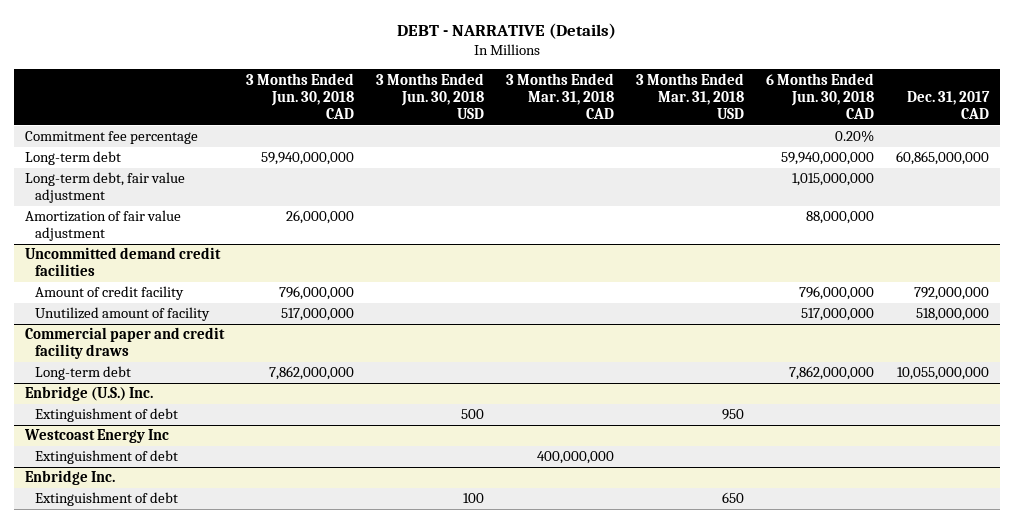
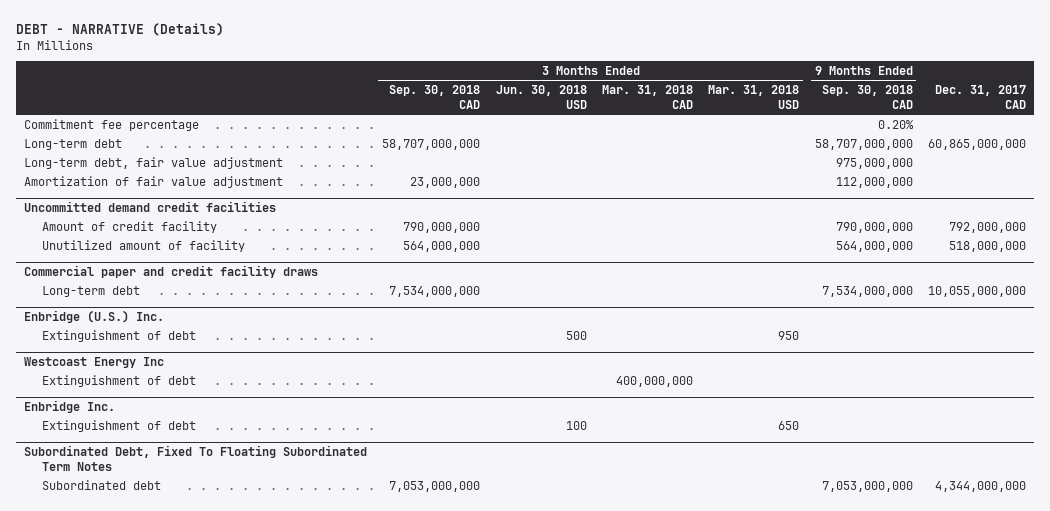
- | 3 Months Ended Jun. 30, 2018 CAD | 3 Months Ended Jun. 30, 2018 USD | 3 Months Ended Mar. 31, 2018 CAD | 3 Months Ended Mar. 31, 2018 USD | 6 Months Ended Jun. 30, 2018 CAD | Dec. 31, 2017 CAD
+ | 3 Months Ended Sep. 30, 2018 CAD | 3 Months Ended Jun. 30, 2018 USD | 3 Months Ended Mar. 31, 2018 CAD | 3 Months Ended Mar. 31, 2018 USD | 9 Months Ended Sep. 30, 2018 CAD | Dec. 31, 2017 CAD
+ Subordinated Debt, Fixed To Floating Subordinated Term Notes
+ Subordinated debt | 7,053,000,000 | | | | 7,053,000,000 | 4,344,000,000

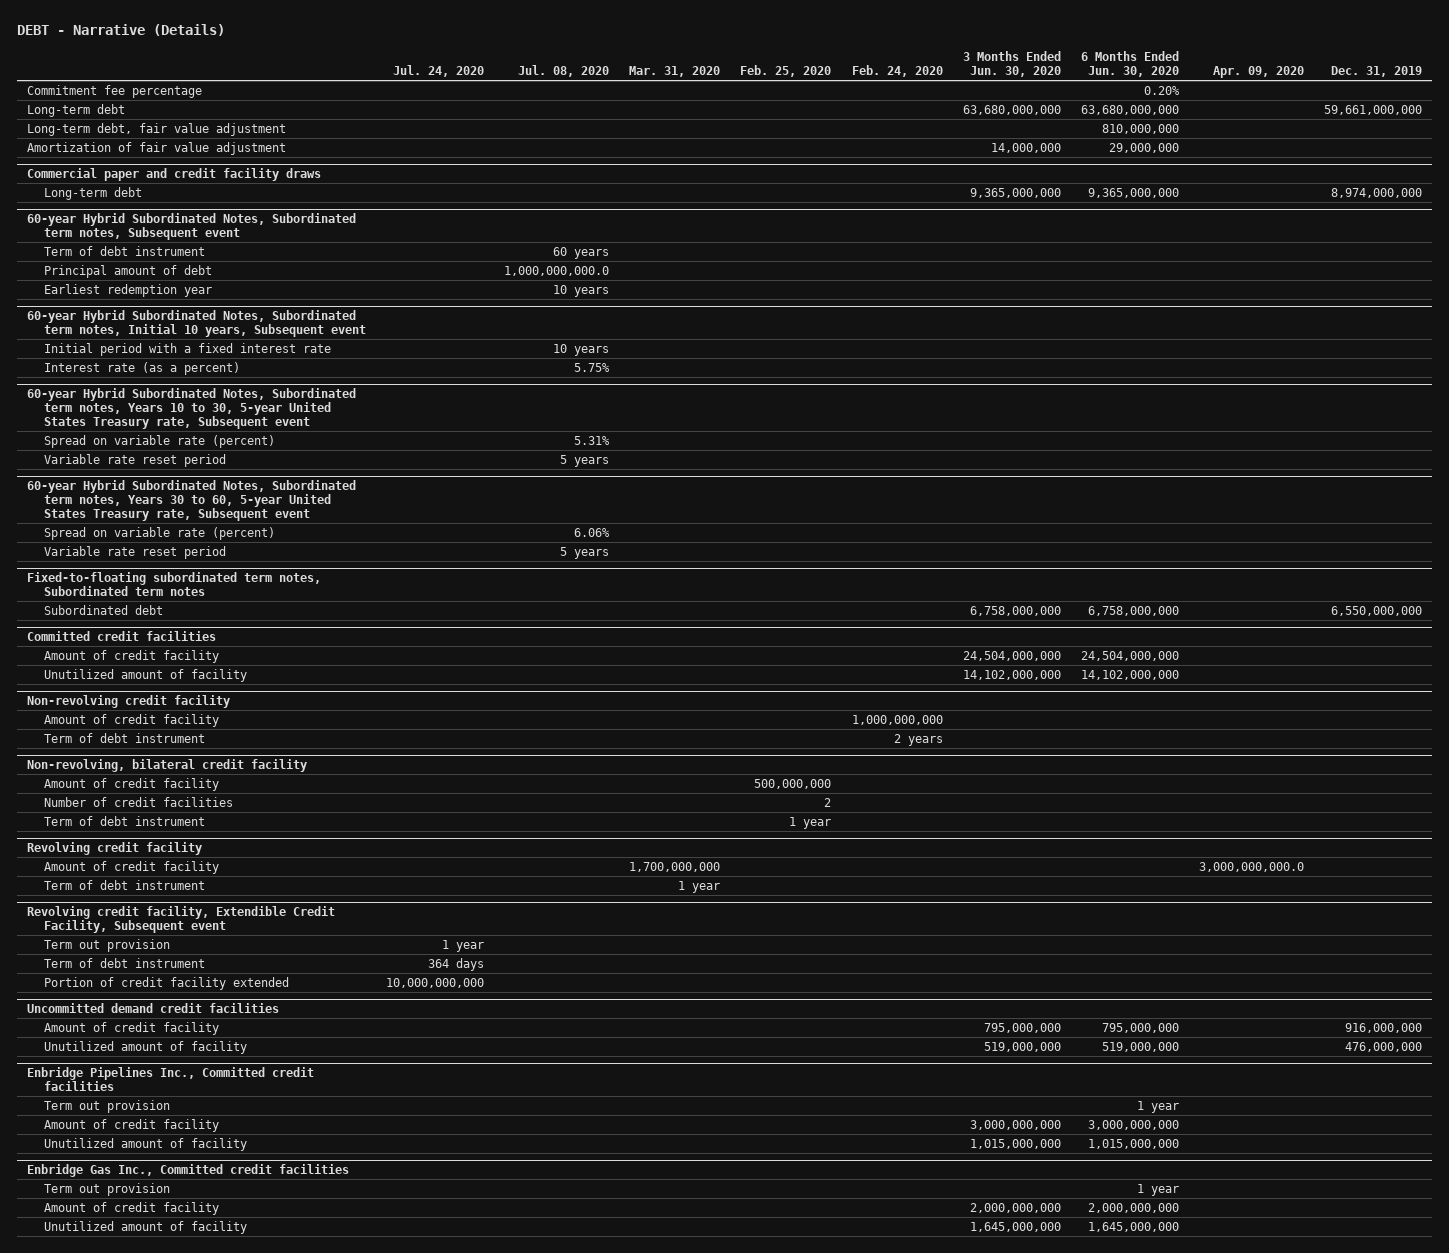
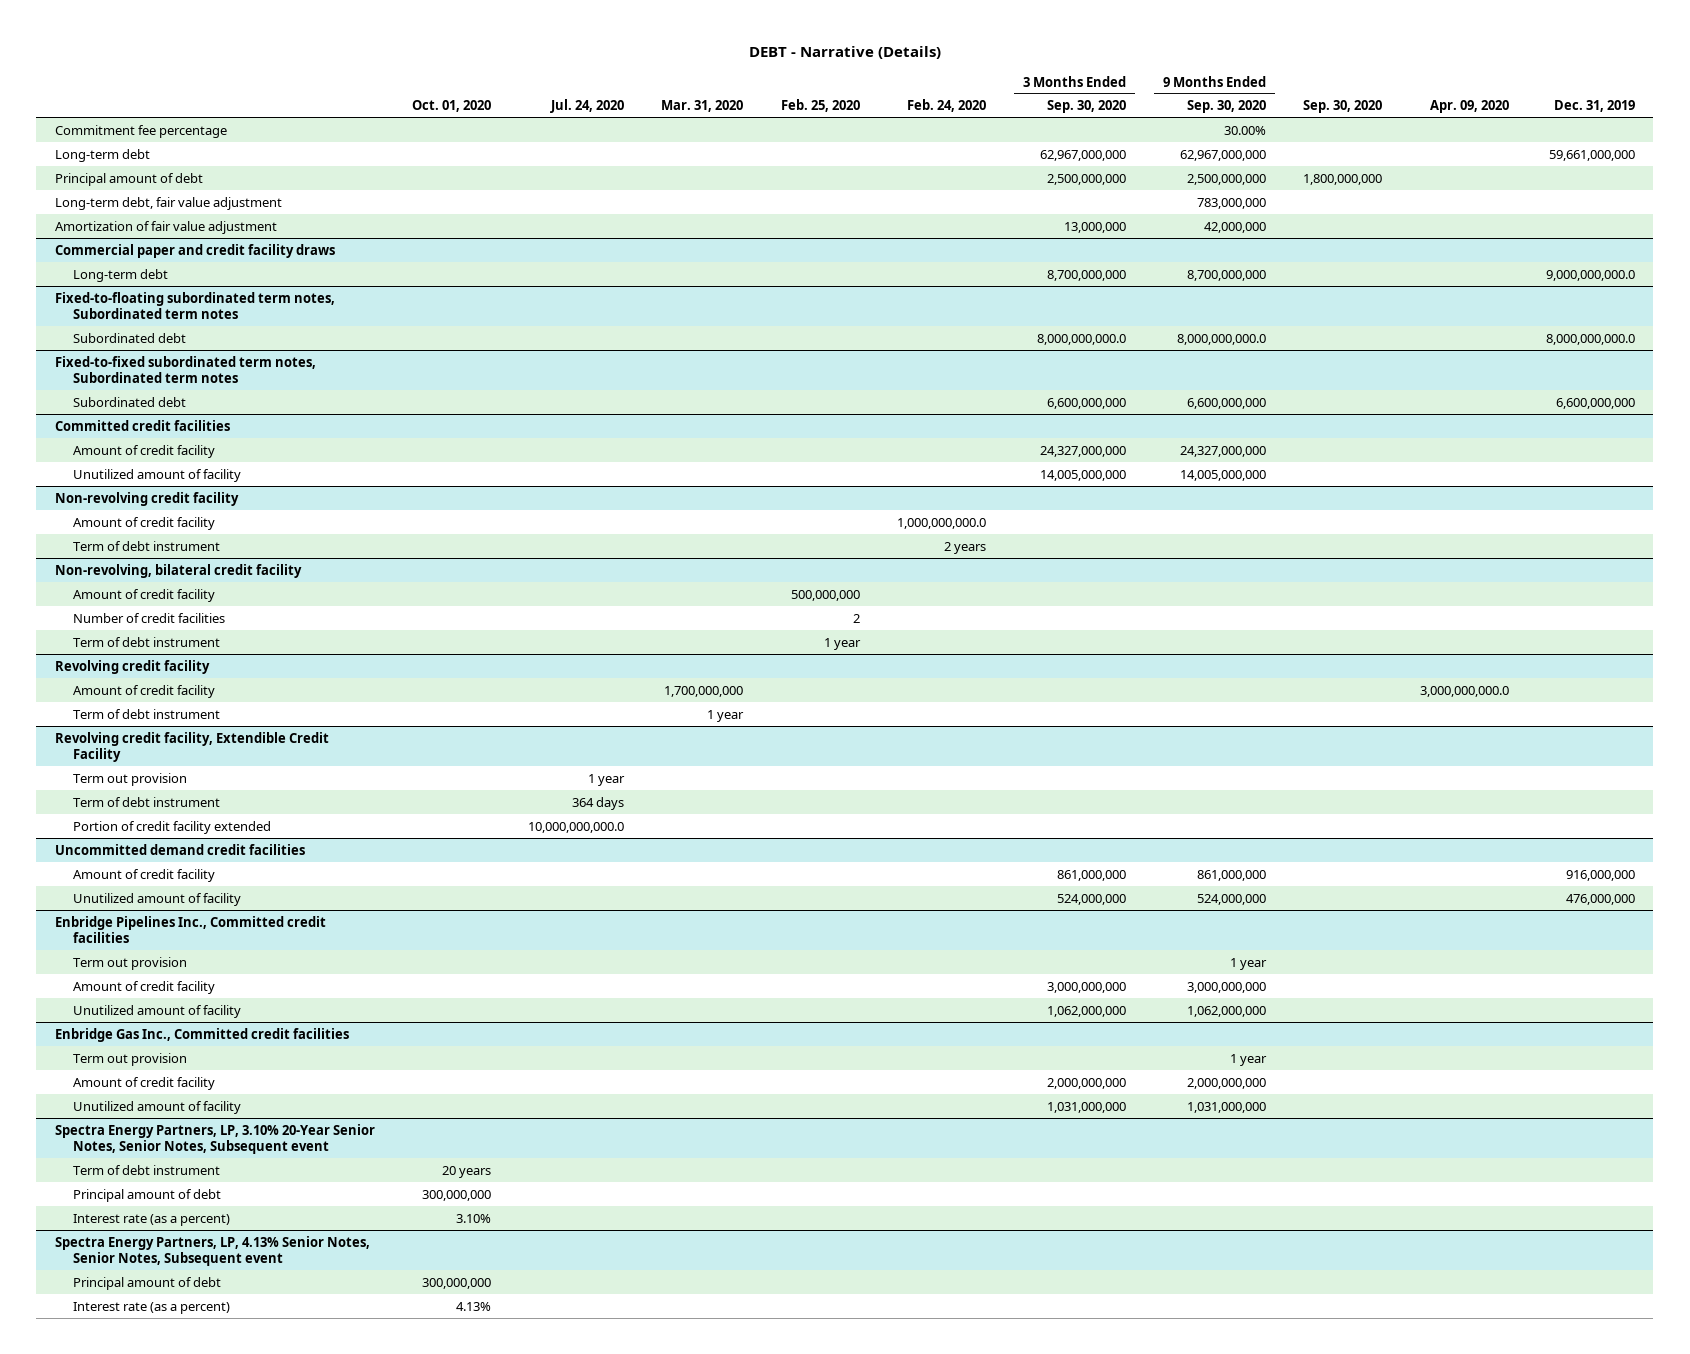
- | Jul. 24, 2020 | Jul. 08, 2020 | Mar. 31, 2020 | Feb. 25, 2020 | Feb. 24, 2020 | 3 Months Ended Jun. 30, 2020 | 6 Months Ended Jun. 30, 2020 | Apr. 09, 2020 | Dec. 31, 2019
+ | Oct. 01, 2020 | Jul. 24, 2020 | Mar. 31, 2020 | Feb. 25, 2020 | Feb. 24, 2020 | 3 Months Ended Sep. 30, 2020 | 9 Months Ended Sep. 30, 2020 | Sep. 30, 2020 | Apr. 09, 2020 | Dec. 31, 2019
+ Principal amount of debt | | | | | | 2,500,000,000 | 2,500,000,000 | 1,800,000,000 | |
@ Commercial paper and credit facility draws
- Long-term debt | | | | | | 9,365,000,000 | 9,365,000,000 | | 8,974,000,000
- 60-year Hybrid Subordinated Notes, Subordinated term notes, Subsequent event
- Term of debt instrument | | 60 years | | | | | | |
- Principal amount of debt | | 1,000,000,000.0 | | | | | | |
- Earliest redemption year | | 10 years | | | | | | |
- 60-year Hybrid Subordinated Notes, Subordinated term notes, Initial 10 years, Subsequent event
- Initial period with a fixed interest rate | | 10 years | | | | | | |
- Interest rate (as a percent) | | 5.75% | | | | | | |
- 60-year Hybrid Subordinated Notes, Subordinated term notes, Years 10 to 30, 5-year United States Treasury rate, Subsequent event
- Spread on variable rate (percent) | | 5.31% | | | | | | |
- Variable rate reset period | | 5 years | | | | | | |
- 60-year Hybrid Subordinated Notes, Subordinated term notes, Years 30 to 60, 5-year United States Treasury rate, Subsequent event
- Spread on variable rate (percent) | | 6.06% | | | | | | |
- Variable rate reset period | | 5 years | | | | | | |
@ Commercial paper and credit facility draws
+ Long-term debt | | | | | | 8,700,000,000 | 8,700,000,000 | | | 9,000,000,000.0
@ Fixed-to-floating subordinated term notes, Subordinated term notes
- Subordinated debt | | | | | | 6,758,000,000 | 6,758,000,000 | | 6,550,000,000
+ Subordinated debt | | | | | | 8,000,000,000.0 | 8,000,000,000.0 | | | 8,000,000,000.0
+ Fixed-to-fixed subordinated term notes, Subordinated term notes
+ Subordinated debt | | | | | | 6,600,000,000 | 6,600,000,000 | | | 6,600,000,000
@ Non-revolving credit facility
- Amount of credit facility | | | | | 1,000,000,000 | | | |
+ Amount of credit facility | | | | | 1,000,000,000.0 | | | | |
- Revolving credit facility, Extendible Credit Facility, Subsequent event
+ Revolving credit facility, Extendible Credit Facility
- Portion of credit facility extended | 10,000,000,000 | | | | | | | |
+ Portion of credit facility extended | | 10,000,000,000.0 | | | | | | | |
+ Spectra Energy Partners, LP, 3.10% 20-Year Senior Notes, Senior Notes, Subsequent event
+ Term of debt instrument | 20 years | | | | | | | | |
+ Principal amount of debt | 300,000,000 | | | | | | | | |
+ Interest rate (as a percent) | 3.10% | | | | | | | | |
+ Spectra Energy Partners, LP, 4.13% Senior Notes, Senior Notes, Subsequent event
+ Principal amount of debt | 300,000,000 | | | | | | | | |
+ Interest rate (as a percent) | 4.13% | | | | | | | | |

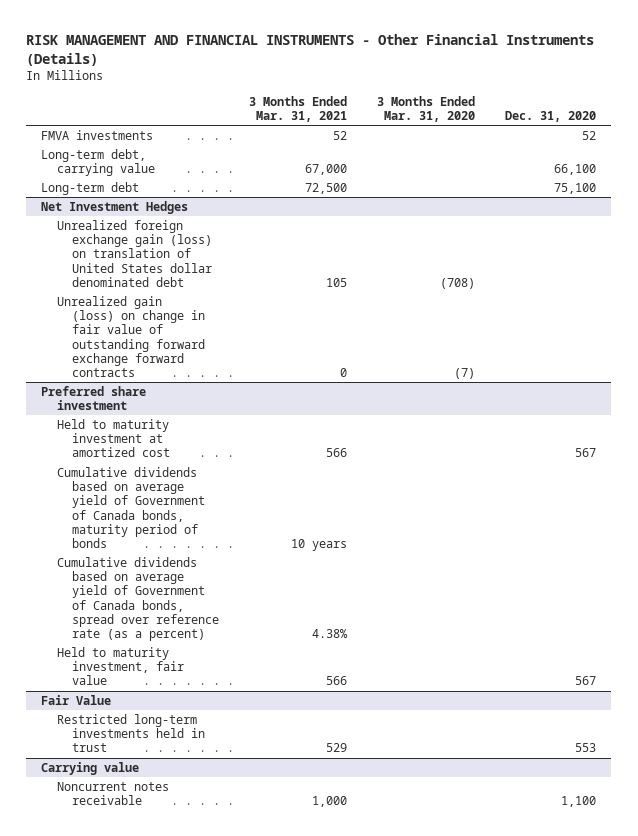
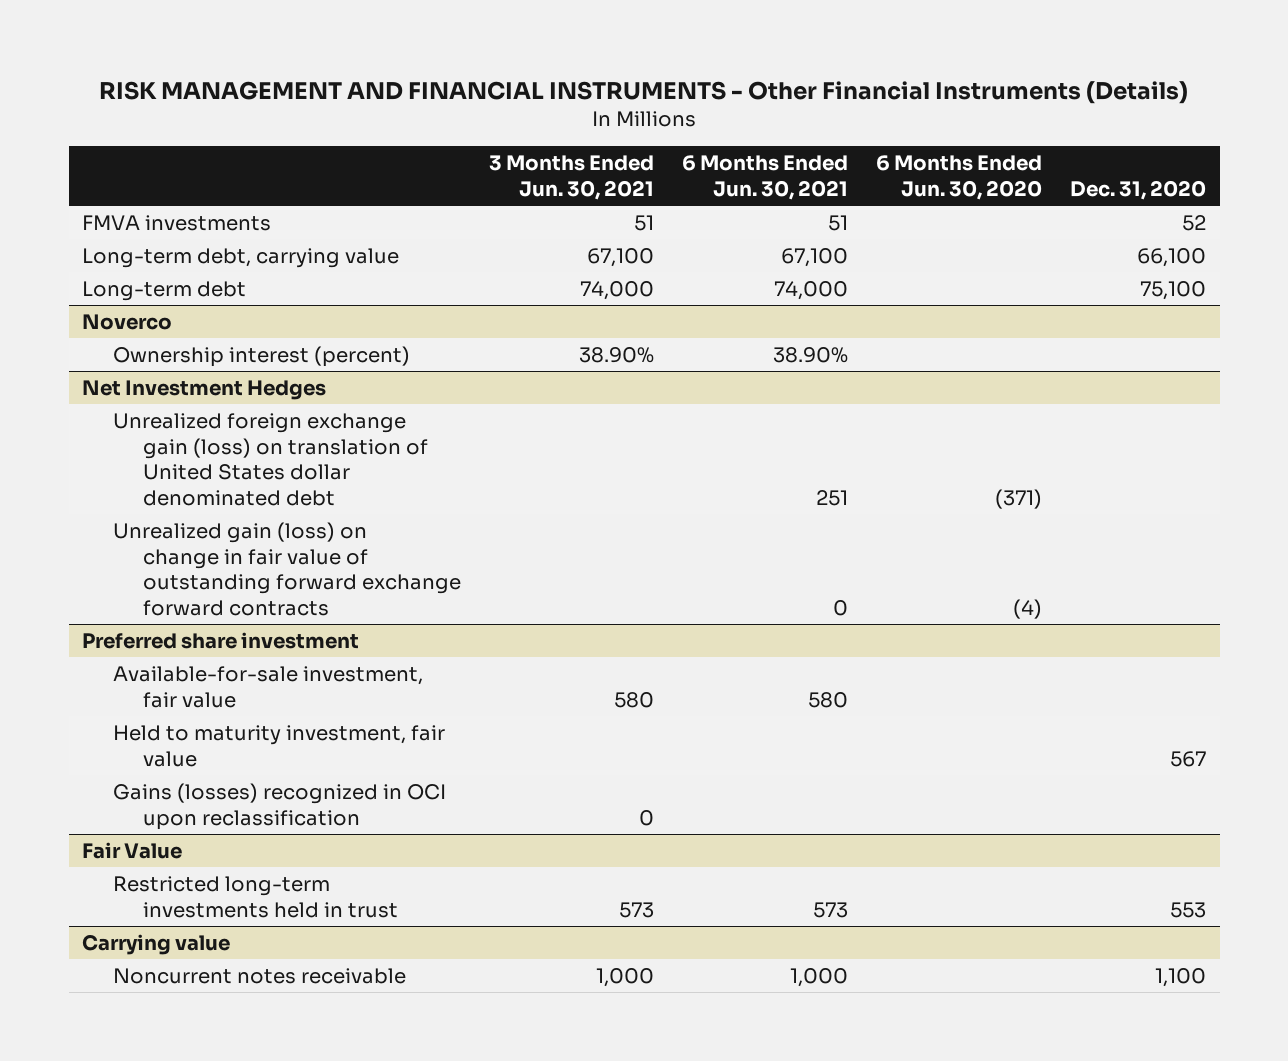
- | 3 Months Ended Mar. 31, 2021 | 3 Months Ended Mar. 31, 2020 | Dec. 31, 2020
+ | 3 Months Ended Jun. 30, 2021 | 6 Months Ended Jun. 30, 2021 | 6 Months Ended Jun. 30, 2020 | Dec. 31, 2020
+ Noverco
+ Ownership interest (percent) | 38.90% | 38.90% | |
@ Preferred share investment
- Held to maturity investment at amortized cost | 566 | | 567
- Cumulative dividends based on average yield of Government of Canada bonds, maturity period of bonds | 10 years | |
- Cumulative dividends based on average yield of Government of Canada bonds, spread over reference rate (as a percent) | 4.38% | |
+ Available-for-sale investment, fair value | 580 | 580 | |
+ Gains (losses) recognized in OCI upon reclassification | 0 | | |

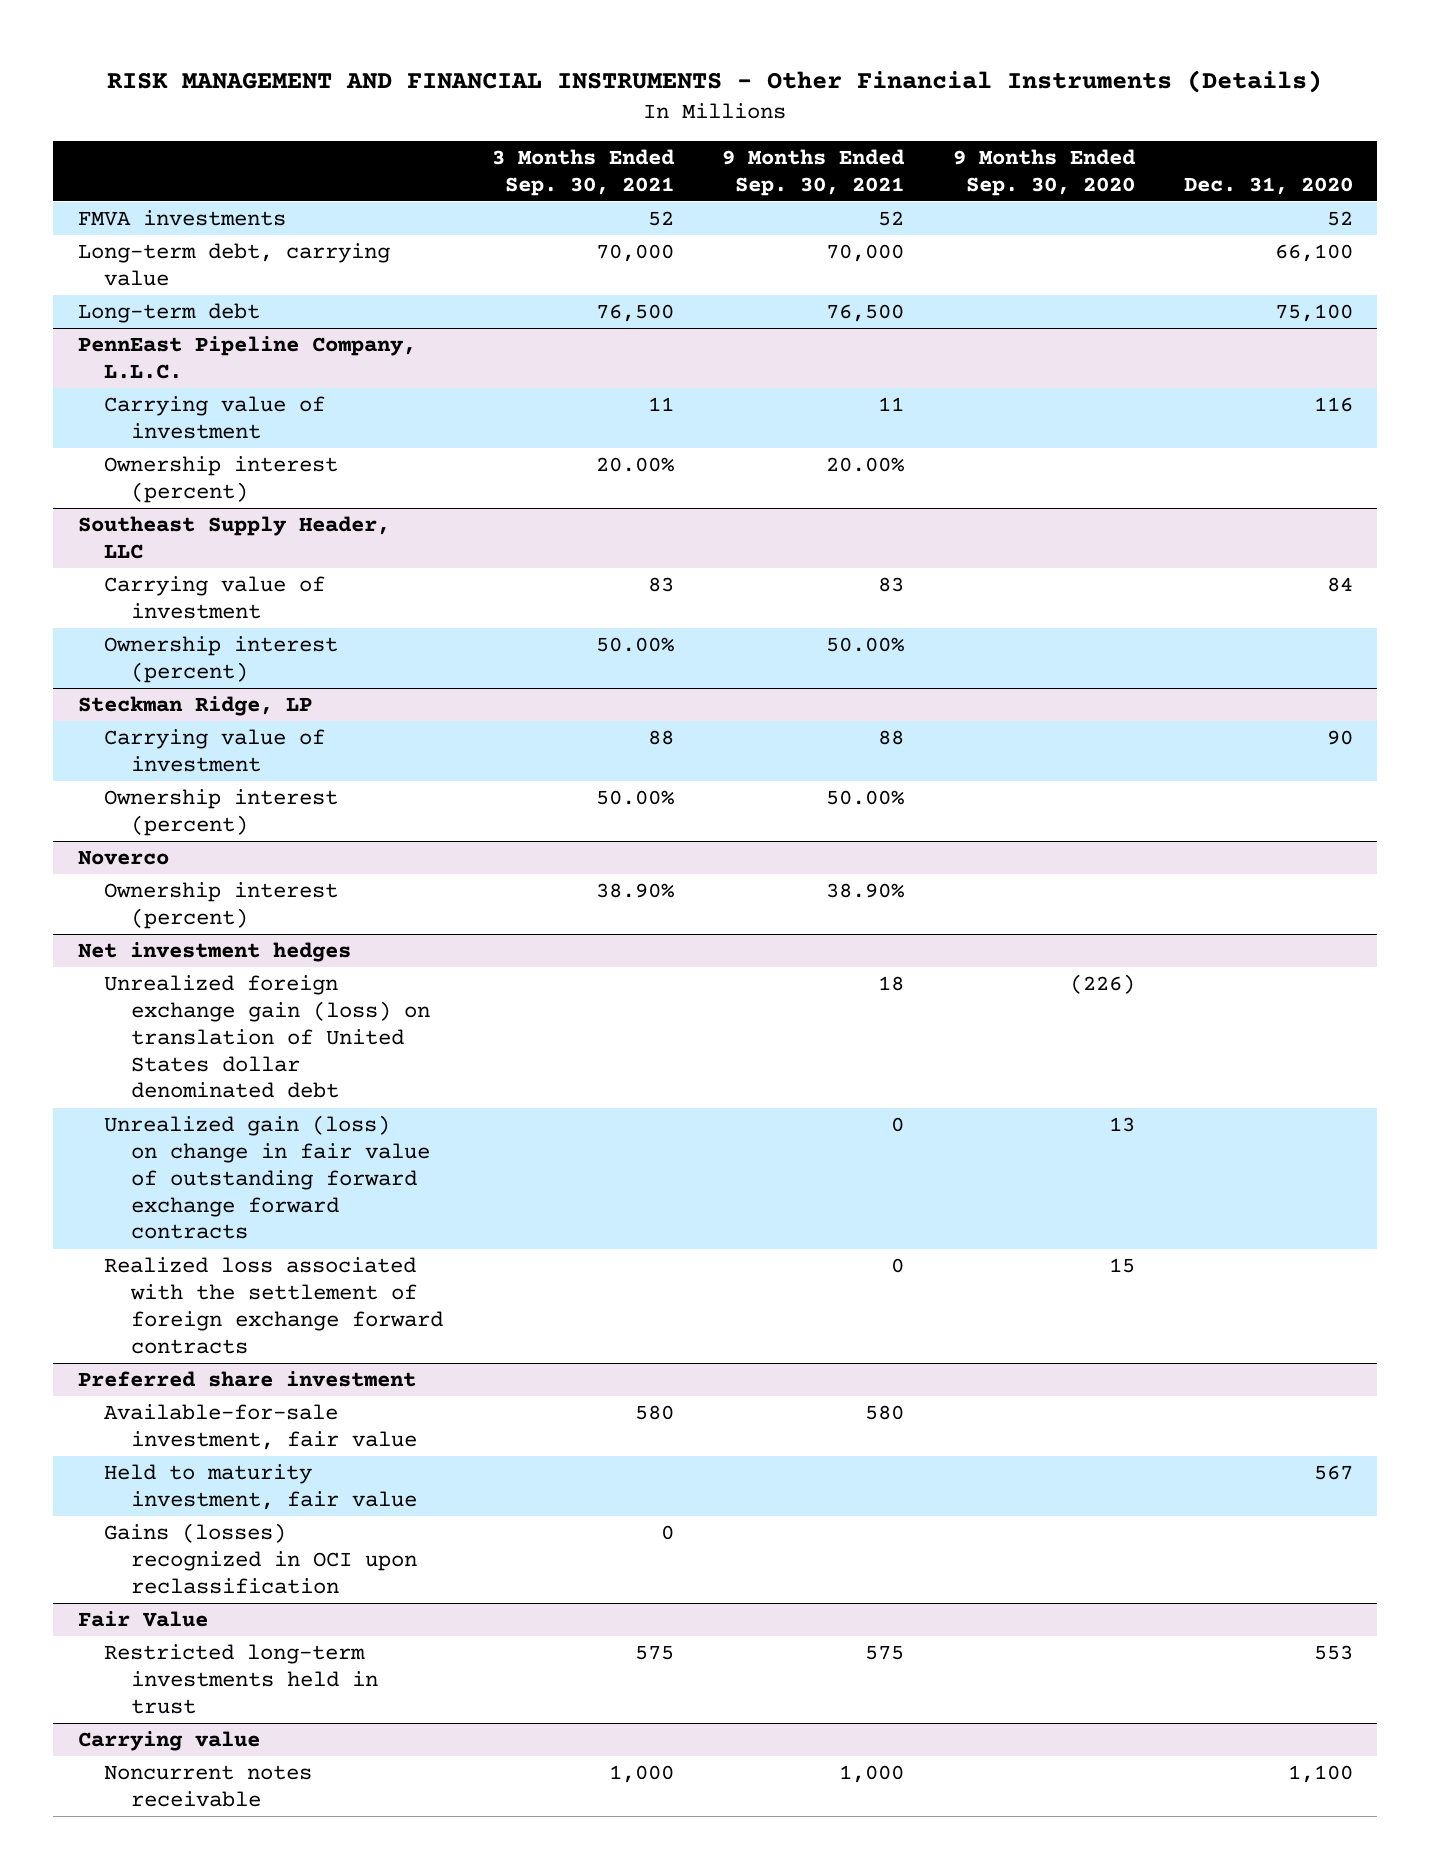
- | 3 Months Ended Jun. 30, 2021 | 6 Months Ended Jun. 30, 2021 | 6 Months Ended Jun. 30, 2020 | Dec. 31, 2020
+ | 3 Months Ended Sep. 30, 2021 | 9 Months Ended Sep. 30, 2021 | 9 Months Ended Sep. 30, 2020 | Dec. 31, 2020
+ PennEast Pipeline Company, L.L.C.
+ Carrying value of investment | 11 | 11 | | 116
+ Ownership interest (percent) | 20.00% | 20.00% | |
+ Southeast Supply Header, LLC
+ Carrying value of investment | 83 | 83 | | 84
+ Ownership interest (percent) | 50.00% | 50.00% | |
+ Steckman Ridge, LP
+ Carrying value of investment | 88 | 88 | | 90
+ Ownership interest (percent) | 50.00% | 50.00% | |
- Net Investment Hedges
+ Net investment hedges
+ Realized loss associated with the settlement of foreign exchange forward contracts | | 0 | 15 |

